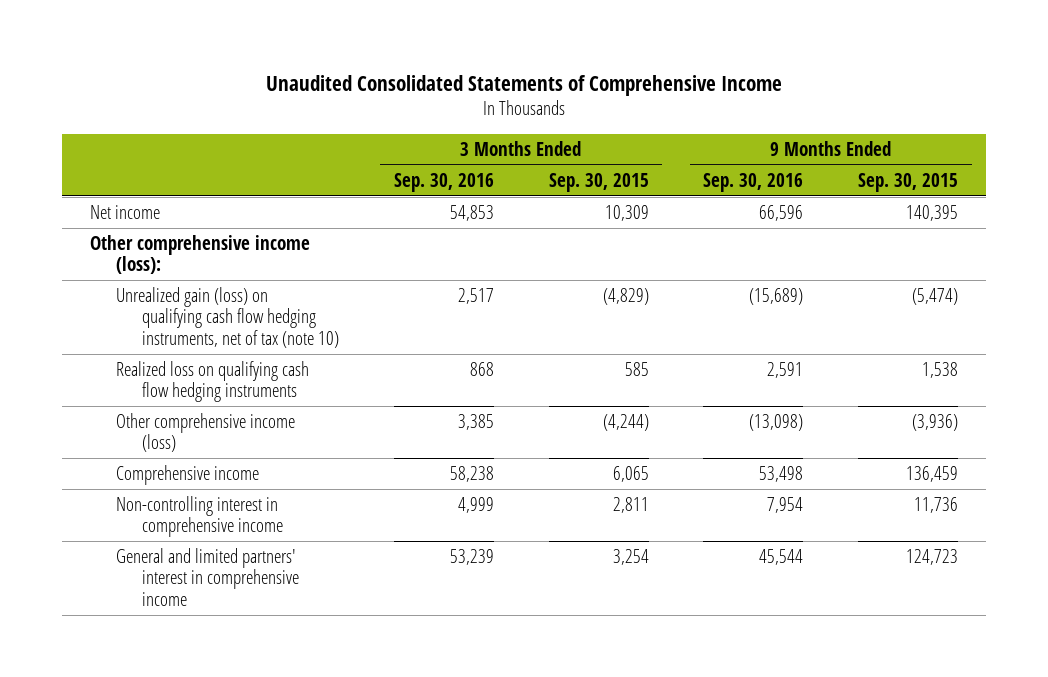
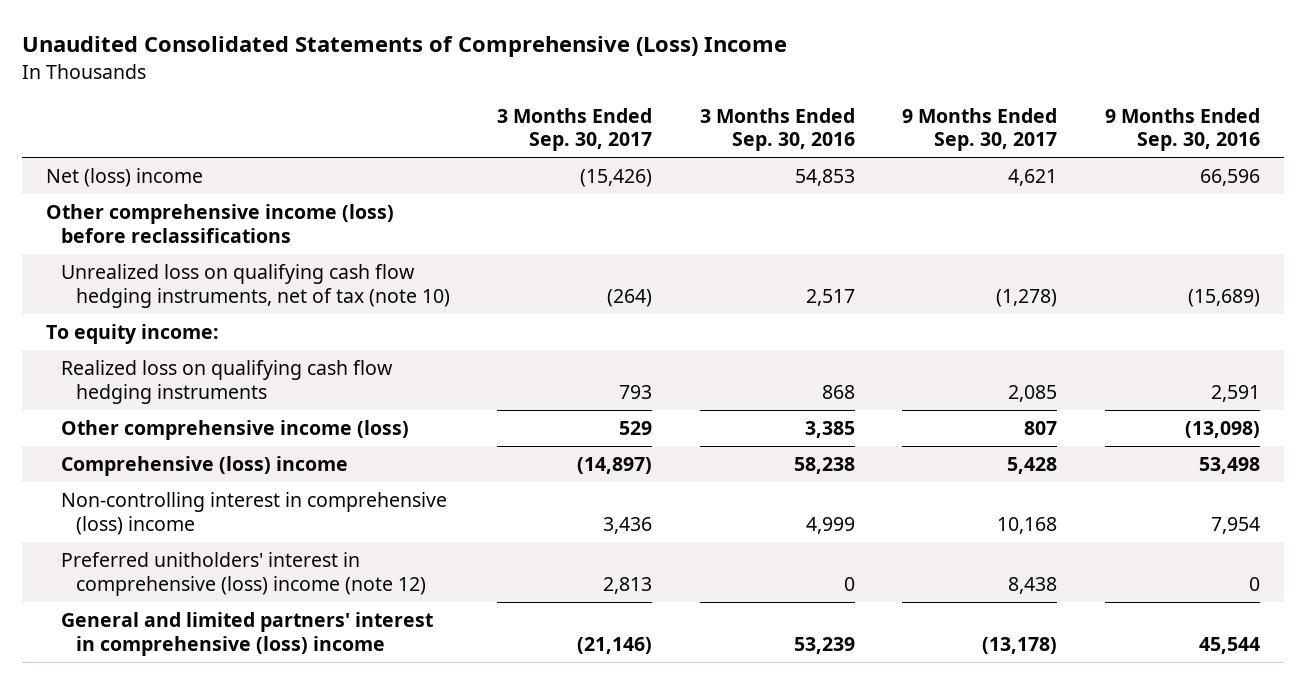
- Unaudited Consolidated Statements of Comprehensive Income
+ Unaudited Consolidated Statements of Comprehensive (Loss) Income
- | 3 Months Ended Sep. 30, 2016 | 3 Months Ended Sep. 30, 2015 | 9 Months Ended Sep. 30, 2016 | 9 Months Ended Sep. 30, 2015
+ | 3 Months Ended Sep. 30, 2017 | 3 Months Ended Sep. 30, 2016 | 9 Months Ended Sep. 30, 2017 | 9 Months Ended Sep. 30, 2016
- Net income | 54,853 | 10,309 | 66,596 | 140,395
- Other comprehensive income (loss):
- Unrealized gain (loss) on qualifying cash flow hedging instruments, net of tax (note 10) | 2,517 | (4,829) | (15,689) | (5,474)
+ Net (loss) income | (15,426) | 54,853 | 4,621 | 66,596
+ Other comprehensive income (loss) before reclassifications
+ Unrealized loss on qualifying cash flow hedging instruments, net of tax (note 10) | (264) | 2,517 | (1,278) | (15,689)
+ To equity income:
- Comprehensive income | 58,238 | 6,065 | 53,498 | 136,459
- Non-controlling interest in comprehensive income | 4,999 | 2,811 | 7,954 | 11,736
- General and limited partners' interest in comprehensive income | 53,239 | 3,254 | 45,544 | 124,723
+ Comprehensive (loss) income | (14,897) | 58,238 | 5,428 | 53,498
+ Non-controlling interest in comprehensive (loss) income | 3,436 | 4,999 | 10,168 | 7,954
+ Preferred unitholders' interest in comprehensive (loss) income (note 12) | 2,813 | 0 | 8,438 | 0
+ General and limited partners' interest in comprehensive (loss) income | (21,146) | 53,239 | (13,178) | 45,544

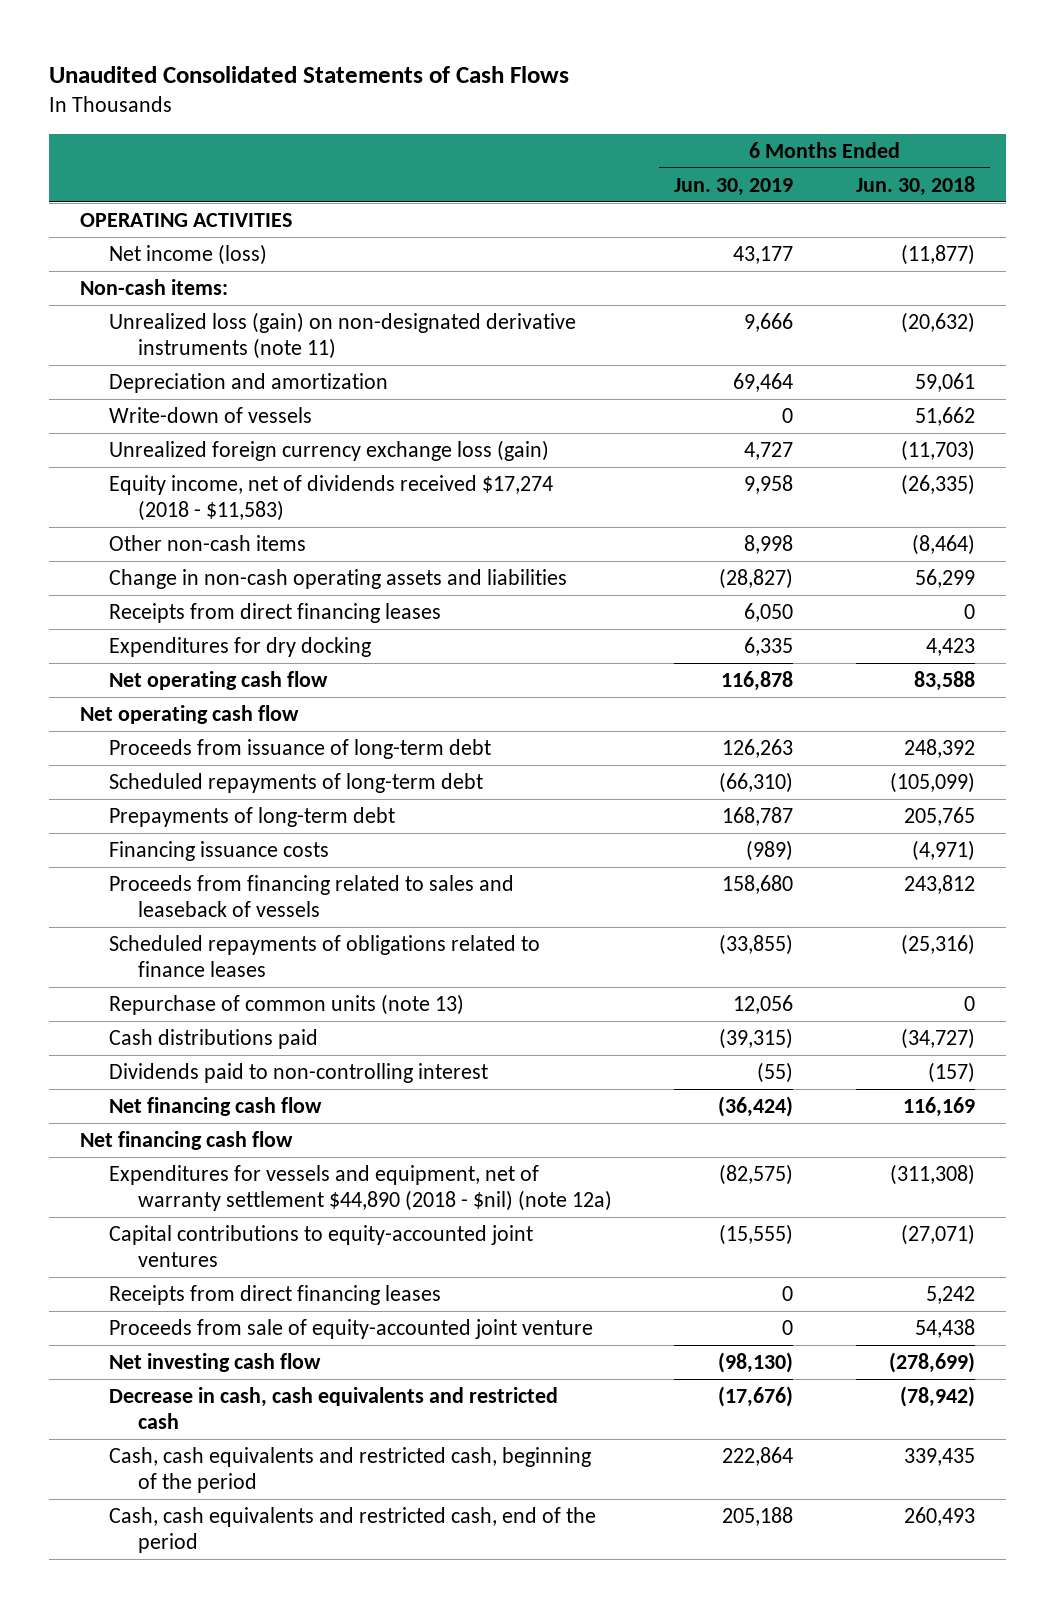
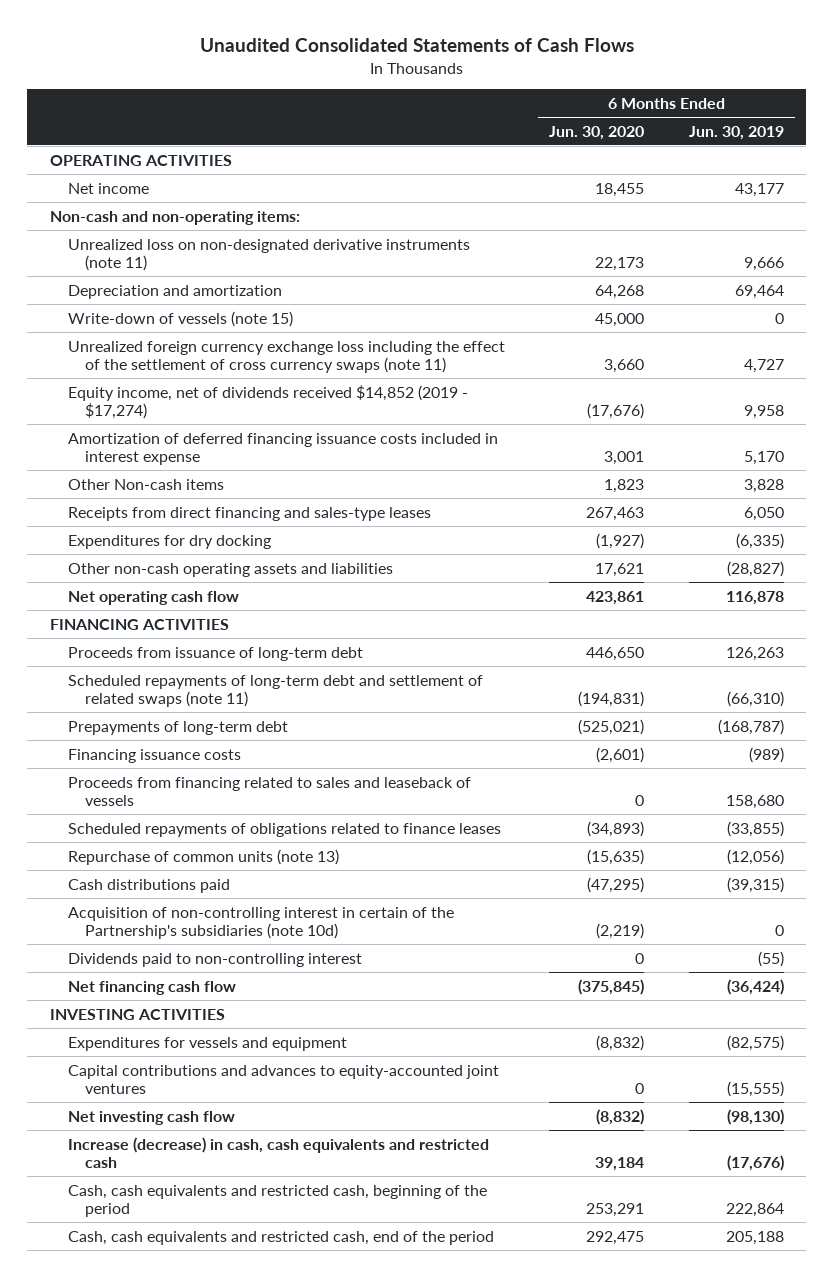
- | 6 Months Ended Jun. 30, 2019 | 6 Months Ended Jun. 30, 2018
+ | 6 Months Ended Jun. 30, 2020 | 6 Months Ended Jun. 30, 2019
- Net income (loss) | 43,177 | (11,877)
- Non-cash items:
- Unrealized loss (gain) on non-designated derivative instruments (note 11) | 9,666 | (20,632)
+ Net income | 18,455 | 43,177
+ Non-cash and non-operating items:
+ Unrealized loss on non-designated derivative instruments (note 11) | 22,173 | 9,666
- Write-down of vessels | 0 | 51,662
- Unrealized foreign currency exchange loss (gain) | 4,727 | (11,703)
- Equity income, net of dividends received $17,274 (2018 - $11,583) | 9,958 | (26,335)
- Other non-cash items | 8,998 | (8,464)
- Change in non-cash operating assets and liabilities | (28,827) | 56,299
- Receipts from direct financing leases | 6,050 | 0
- Expenditures for dry docking | 6,335 | 4,423
+ Write-down of vessels (note 15) | 45,000 | 0
+ Unrealized foreign currency exchange loss including the effect of the settlement of cross currency swaps (note 11) | 3,660 | 4,727
+ Equity income, net of dividends received $14,852 (2019 - $17,274) | (17,676) | 9,958
+ Amortization of deferred financing issuance costs included in interest expense | 3,001 | 5,170
+ Other Non-cash items | 1,823 | 3,828
+ Receipts from direct financing and sales-type leases | 267,463 | 6,050
+ Expenditures for dry docking | (1,927) | (6,335)
+ Other non-cash operating assets and liabilities | 17,621 | (28,827)
- Net operating cash flow
+ FINANCING ACTIVITIES
- Scheduled repayments of long-term debt | (66,310) | (105,099)
- Prepayments of long-term debt | 168,787 | 205,765
+ Scheduled repayments of long-term debt and settlement of related swaps (note 11) | (194,831) | (66,310)
+ Prepayments of long-term debt | (525,021) | (168,787)
- Repurchase of common units (note 13) | 12,056 | 0
+ Repurchase of common units (note 13) | (15,635) | (12,056)
+ Acquisition of non-controlling interest in certain of the Partnership's subsidiaries (note 10d) | (2,219) | 0
- Net financing cash flow
- Expenditures for vessels and equipment, net of warranty settlement $44,890 (2018 - $nil) (note 12a) | (82,575) | (311,308)
- Capital contributions to equity-accounted joint ventures | (15,555) | (27,071)
- Receipts from direct financing leases | 0 | 5,242
- Proceeds from sale of equity-accounted joint venture | 0 | 54,438
+ INVESTING ACTIVITIES
+ Expenditures for vessels and equipment | (8,832) | (82,575)
+ Capital contributions and advances to equity-accounted joint ventures | 0 | (15,555)
- Decrease in cash, cash equivalents and restricted cash | (17,676) | (78,942)
+ Increase (decrease) in cash, cash equivalents and restricted cash | 39,184 | (17,676)

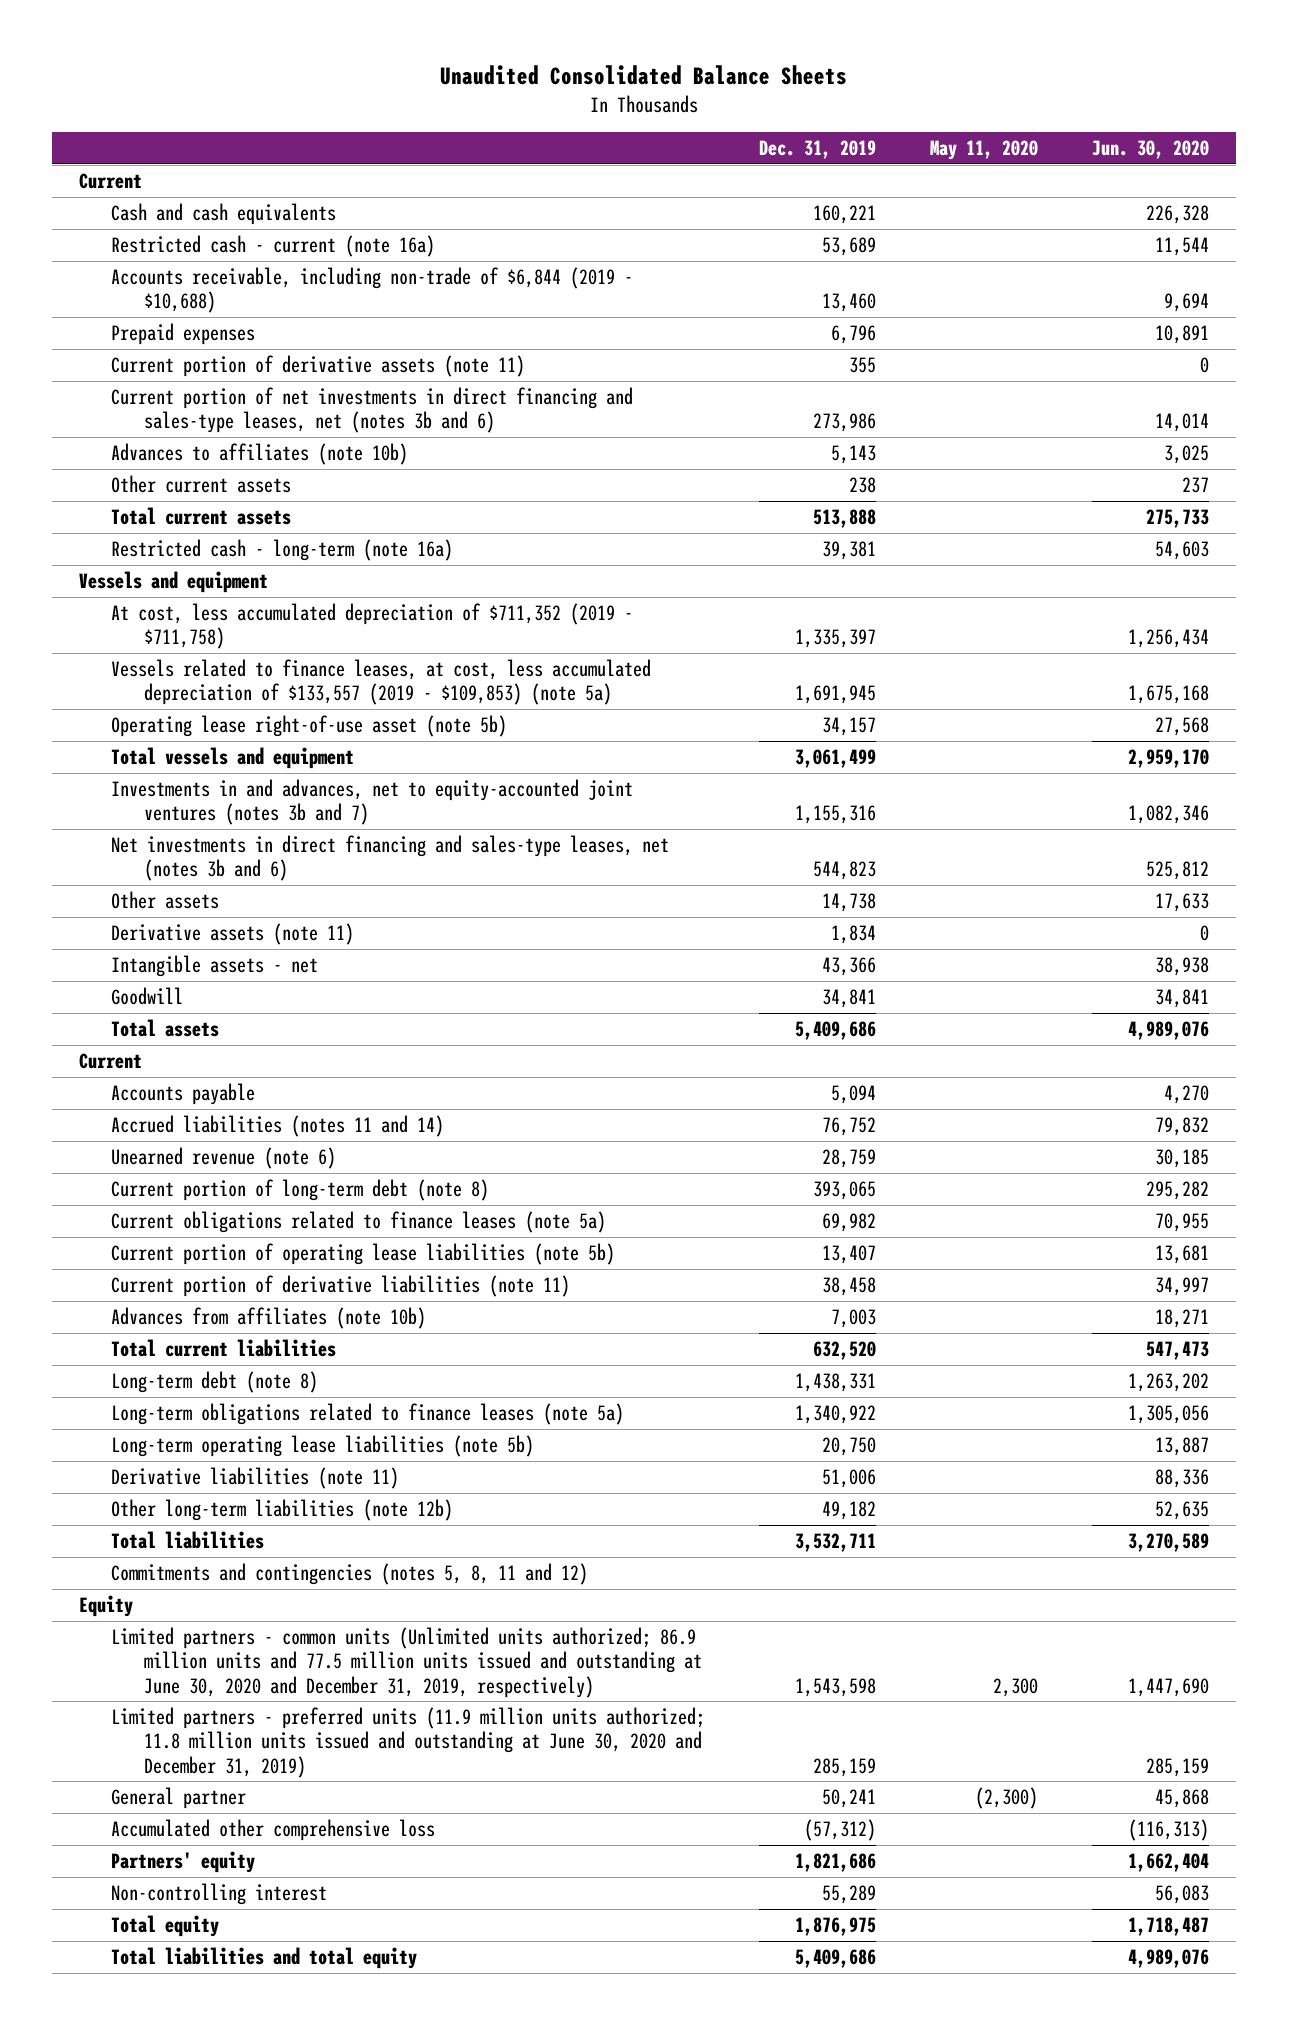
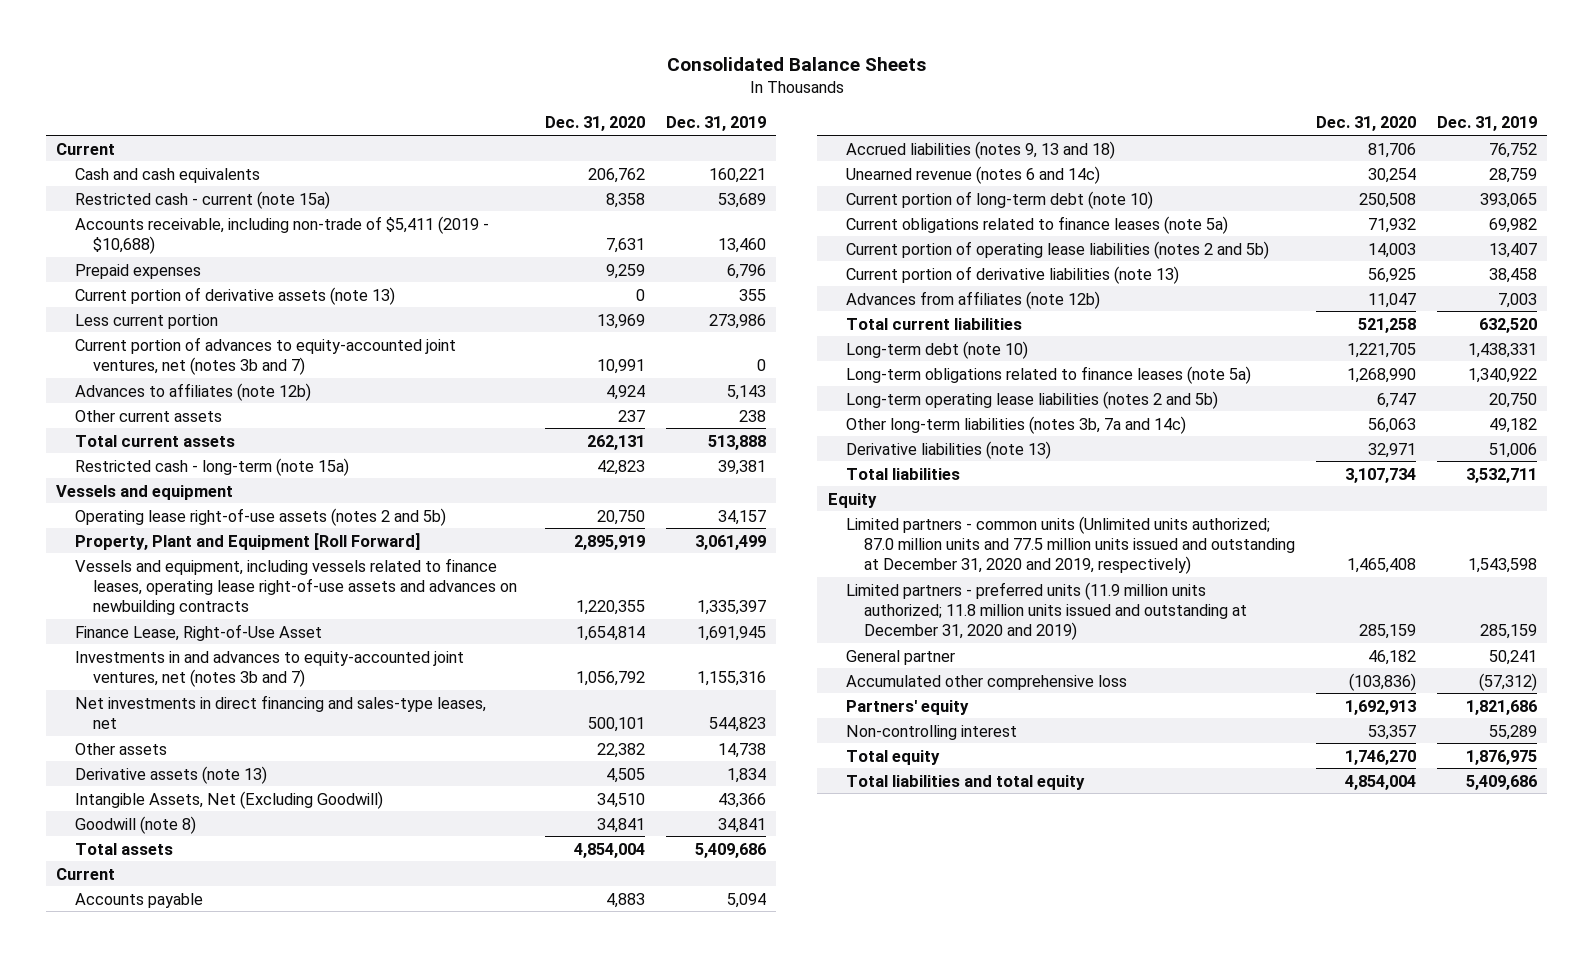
- Unaudited Consolidated Balance Sheets
+ Consolidated Balance Sheets
- | Dec. 31, 2019 | May 11, 2020 | Jun. 30, 2020
+ | Dec. 31, 2020 | Dec. 31, 2019
- Restricted cash - current (note 16a) | 53,689 | | 11,544
- Accounts receivable, including non-trade of $6,844 (2019 - $10,688) | 13,460 | | 9,694
+ Restricted cash - current (note 15a) | 8,358 | 53,689
+ Accounts receivable, including non-trade of $5,411 (2019 - $10,688) | 7,631 | 13,460
- Current portion of derivative assets (note 11) | 355 | | 0
- Current portion of net investments in direct financing and sales-type leases, net (notes 3b and 6) | 273,986 | | 14,014
- Advances to affiliates (note 10b) | 5,143 | | 3,025
+ Current portion of derivative assets (note 13) | 0 | 355
+ Less current portion | 13,969 | 273,986
+ Current portion of advances to equity-accounted joint ventures, net (notes 3b and 7) | 10,991 | 0
+ Advances to affiliates (note 12b) | 4,924 | 5,143
- Restricted cash - long-term (note 16a) | 39,381 | | 54,603
+ Restricted cash - long-term (note 15a) | 42,823 | 39,381
- At cost, less accumulated depreciation of $711,352 (2019 - $711,758) | 1,335,397 | | 1,256,434
- Vessels related to finance leases, at cost, less accumulated depreciation of $133,557 (2019 - $109,853) (note 5a) | 1,691,945 | | 1,675,168
- Operating lease right-of-use asset (note 5b) | 34,157 | | 27,568
- Total vessels and equipment | 3,061,499 | | 2,959,170
- Investments in and advances, net to equity-accounted joint ventures (notes 3b and 7) | 1,155,316 | | 1,082,346
- Net investments in direct financing and sales-type leases, net (notes 3b and 6) | 544,823 | | 525,812
+ Operating lease right-of-use assets (notes 2 and 5b) | 20,750 | 34,157
+ Property, Plant and Equipment [Roll Forward] | 2,895,919 | 3,061,499
+ Vessels and equipment, including vessels related to finance leases, operating lease right-of-use assets and advances on newbuilding contracts | 1,220,355 | 1,335,397
+ Finance Lease, Right-of-Use Asset | 1,654,814 | 1,691,945
+ Investments in and advances to equity-accounted joint ventures, net (notes 3b and 7) | 1,056,792 | 1,155,316
+ Net investments in direct financing and sales-type leases, net | 500,101 | 544,823
- Derivative assets (note 11) | 1,834 | | 0
- Intangible assets - net | 43,366 | | 38,938
- Goodwill | 34,841 | | 34,841
+ Derivative assets (note 13) | 4,505 | 1,834
+ Intangible Assets, Net (Excluding Goodwill) | 34,510 | 43,366
+ Goodwill (note 8) | 34,841 | 34,841
- Accrued liabilities (notes 11 and 14) | 76,752 | | 79,832
- Unearned revenue (note 6) | 28,759 | | 30,185
- Current portion of long-term debt (note 8) | 393,065 | | 295,282
+ Accrued liabilities (notes 9, 13 and 18) | 81,706 | 76,752
+ Unearned revenue (notes 6 and 14c) | 30,254 | 28,759
+ Current portion of long-term debt (note 10) | 250,508 | 393,065
- Current portion of operating lease liabilities (note 5b) | 13,407 | | 13,681
- Current portion of derivative liabilities (note 11) | 38,458 | | 34,997
- Advances from affiliates (note 10b) | 7,003 | | 18,271
+ Current portion of operating lease liabilities (notes 2 and 5b) | 14,003 | 13,407
+ Current portion of derivative liabilities (note 13) | 56,925 | 38,458
+ Advances from affiliates (note 12b) | 11,047 | 7,003
- Long-term debt (note 8) | 1,438,331 | | 1,263,202
+ Long-term debt (note 10) | 1,221,705 | 1,438,331
- Long-term operating lease liabilities (note 5b) | 20,750 | | 13,887
- Derivative liabilities (note 11) | 51,006 | | 88,336
- Other long-term liabilities (note 12b) | 49,182 | | 52,635
+ Long-term operating lease liabilities (notes 2 and 5b) | 6,747 | 20,750
+ Other long-term liabilities (notes 3b, 7a and 14c) | 56,063 | 49,182
+ Derivative liabilities (note 13) | 32,971 | 51,006
- Commitments and contingencies (notes 5, 8, 11 and 12)
- Limited partners - common units (Unlimited units authorized; 86.9 million units and 77.5 million units issued and outstanding at June 30, 2020 and December 31, 2019, respectively) | 1,543,598 | 2,300 | 1,447,690
- Limited partners - preferred units (11.9 million units authorized; 11.8 million units issued and outstanding at June 30, 2020 and December 31, 2019) | 285,159 | | 285,159
+ Limited partners - common units (Unlimited units authorized; 87.0 million units and 77.5 million units issued and outstanding at December 31, 2020 and 2019, respectively) | 1,465,408 | 1,543,598
+ Limited partners - preferred units (11.9 million units authorized; 11.8 million units issued and outstanding at December 31, 2020 and 2019) | 285,159 | 285,159

